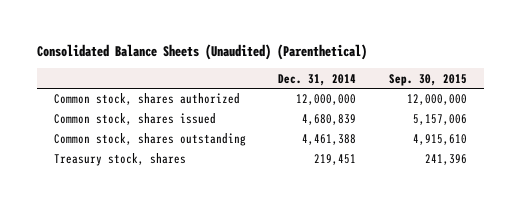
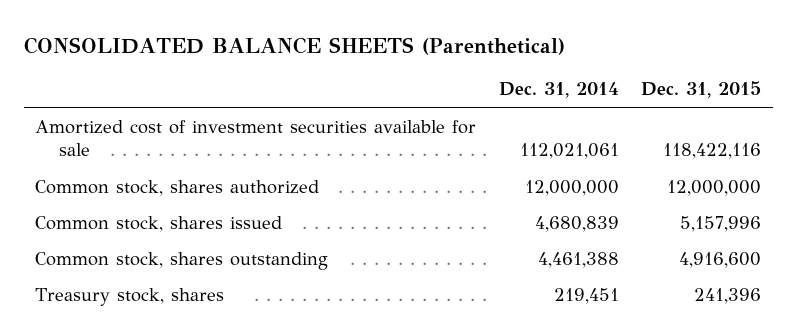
- Consolidated Balance Sheets (Unaudited) (Parenthetical)
+ CONSOLIDATED BALANCE SHEETS (Parenthetical)
- | Dec. 31, 2014 | Sep. 30, 2015
+ | Dec. 31, 2014 | Dec. 31, 2015
+ Amortized cost of investment securities available for sale | 112,021,061 | 118,422,116

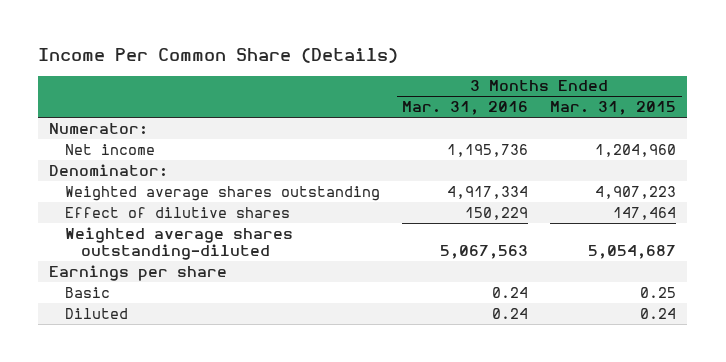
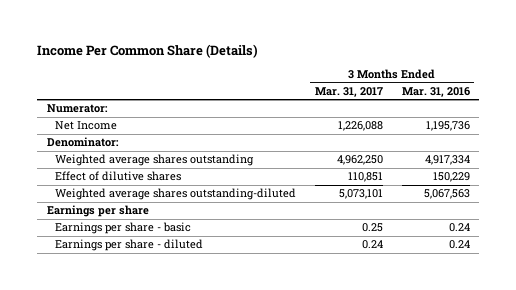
- | 3 Months Ended Mar. 31, 2016 | 3 Months Ended Mar. 31, 2015
+ | 3 Months Ended Mar. 31, 2017 | 3 Months Ended Mar. 31, 2016
- Net income | 1,195,736 | 1,204,960
+ Net Income | 1,226,088 | 1,195,736
- Basic | 0.24 | 0.25
- Diluted | 0.24 | 0.24
+ Earnings per share - basic | 0.25 | 0.24
+ Earnings per share - diluted | 0.24 | 0.24

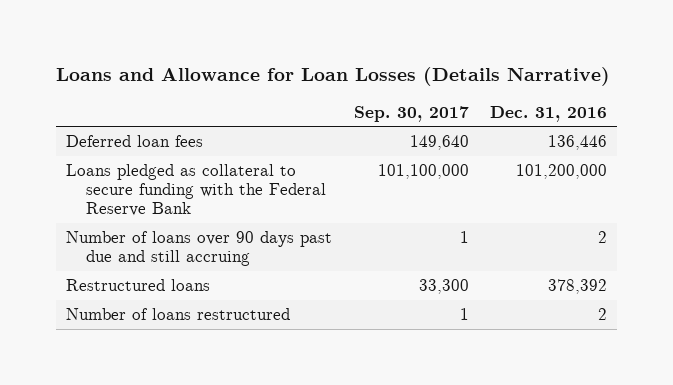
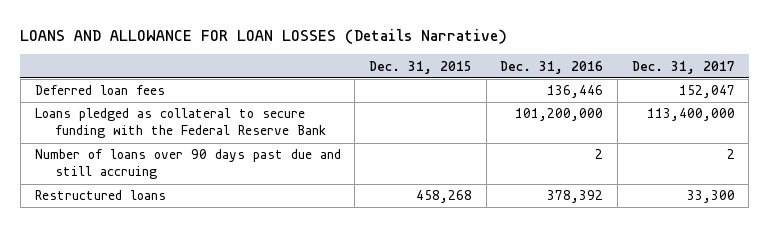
- Loans and Allowance for Loan Losses (Details Narrative)
+ LOANS AND ALLOWANCE FOR LOAN LOSSES (Details Narrative)
- | Sep. 30, 2017 | Dec. 31, 2016
+ | Dec. 31, 2015 | Dec. 31, 2016 | Dec. 31, 2017
- Number of loans restructured | 1 | 2

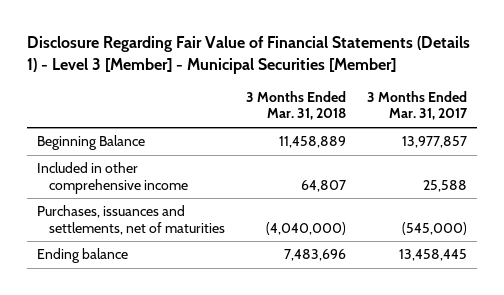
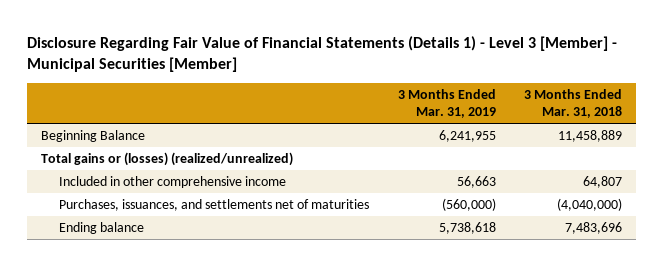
- | 3 Months Ended Mar. 31, 2018 | 3 Months Ended Mar. 31, 2017
+ | 3 Months Ended Mar. 31, 2019 | 3 Months Ended Mar. 31, 2018
+ Total gains or (losses) (realized/unrealized)
- Purchases, issuances and settlements, net of maturities | (4,040,000) | (545,000)
+ Purchases, issuances, and settlements net of maturities | (560,000) | (4,040,000)

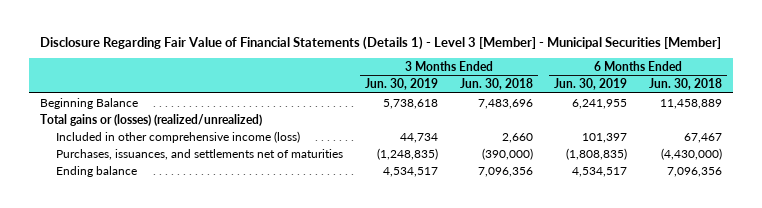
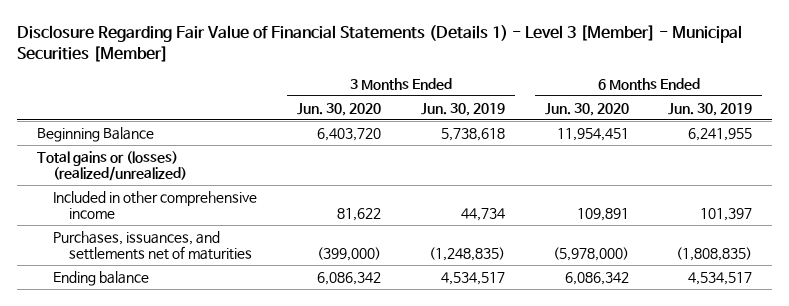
- | 3 Months Ended Jun. 30, 2019 | 3 Months Ended Jun. 30, 2018 | 6 Months Ended Jun. 30, 2019 | 6 Months Ended Jun. 30, 2018
+ | 3 Months Ended Jun. 30, 2020 | 3 Months Ended Jun. 30, 2019 | 6 Months Ended Jun. 30, 2020 | 6 Months Ended Jun. 30, 2019
- Included in other comprehensive income (loss) | 44,734 | 2,660 | 101,397 | 67,467
+ Included in other comprehensive income | 81,622 | 44,734 | 109,891 | 101,397

